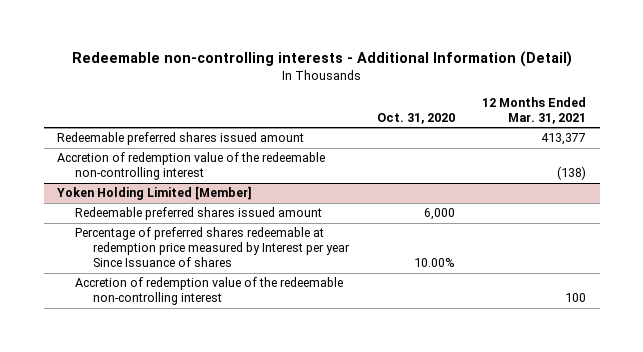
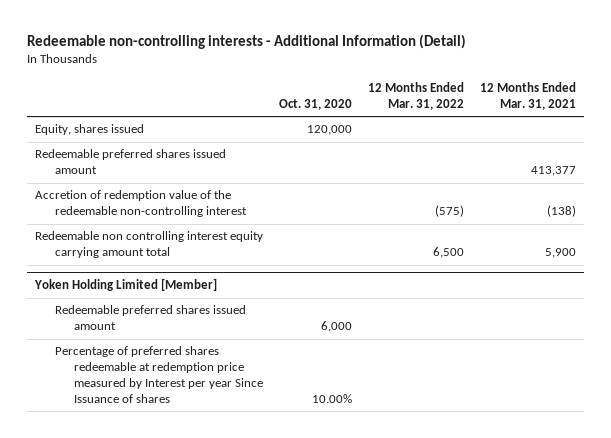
- | Oct. 31, 2020 | 12 Months Ended Mar. 31, 2021
+ | Oct. 31, 2020 | 12 Months Ended Mar. 31, 2022 | 12 Months Ended Mar. 31, 2021
+ Equity, shares issued | 120,000 | |
+ Redeemable non controlling interest equity carrying amount total | | 6,500 | 5,900
@ Yoken Holding Limited [Member]
- Accretion of redemption value of the redeemable non-controlling interest | | 100

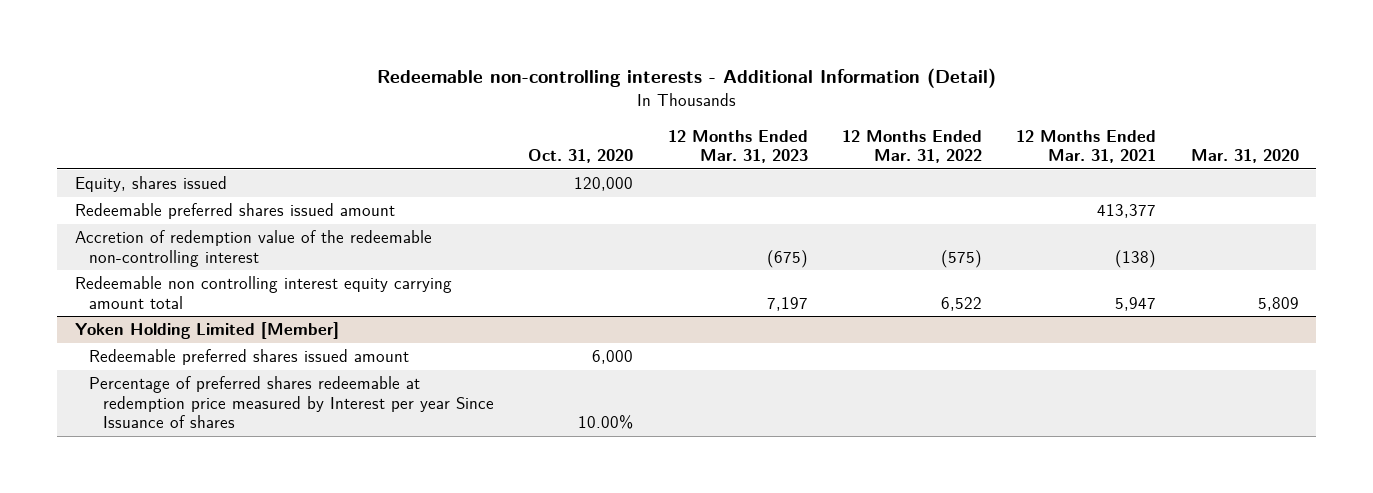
- | Oct. 31, 2020 | 12 Months Ended Mar. 31, 2022 | 12 Months Ended Mar. 31, 2021
+ | Oct. 31, 2020 | 12 Months Ended Mar. 31, 2023 | 12 Months Ended Mar. 31, 2022 | 12 Months Ended Mar. 31, 2021 | Mar. 31, 2020
- Redeemable non controlling interest equity carrying amount total | | 6,500 | 5,900
+ Redeemable non controlling interest equity carrying amount total | | 7,197 | 6,522 | 5,947 | 5,809

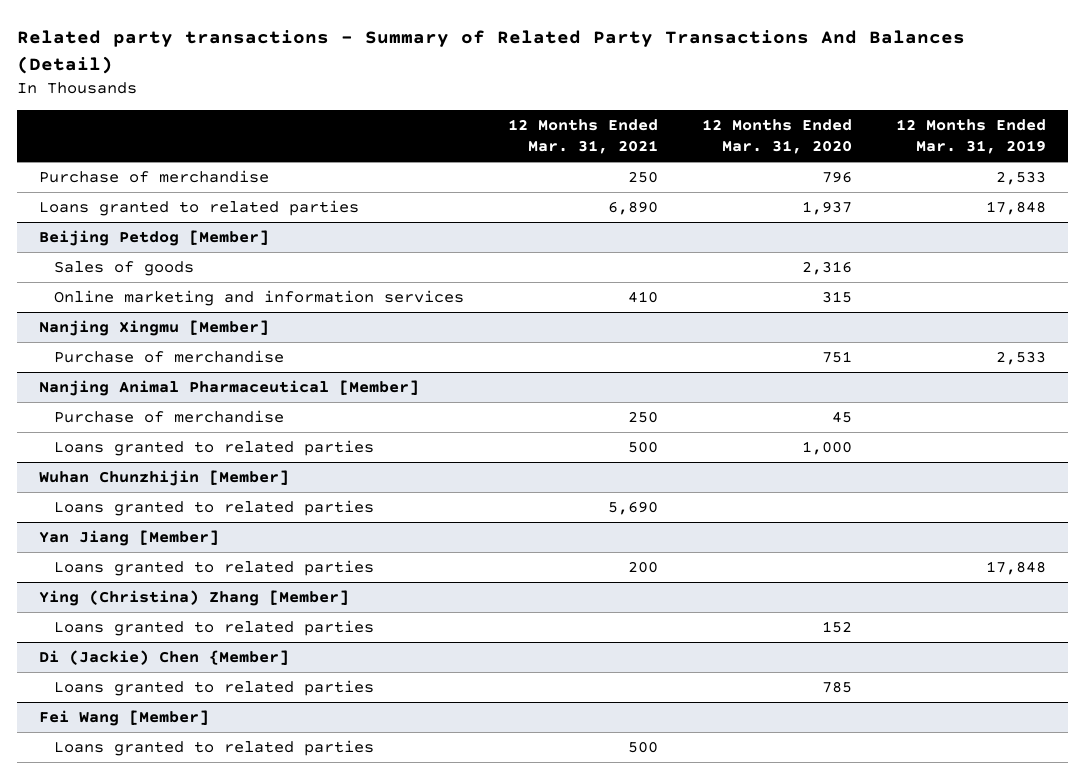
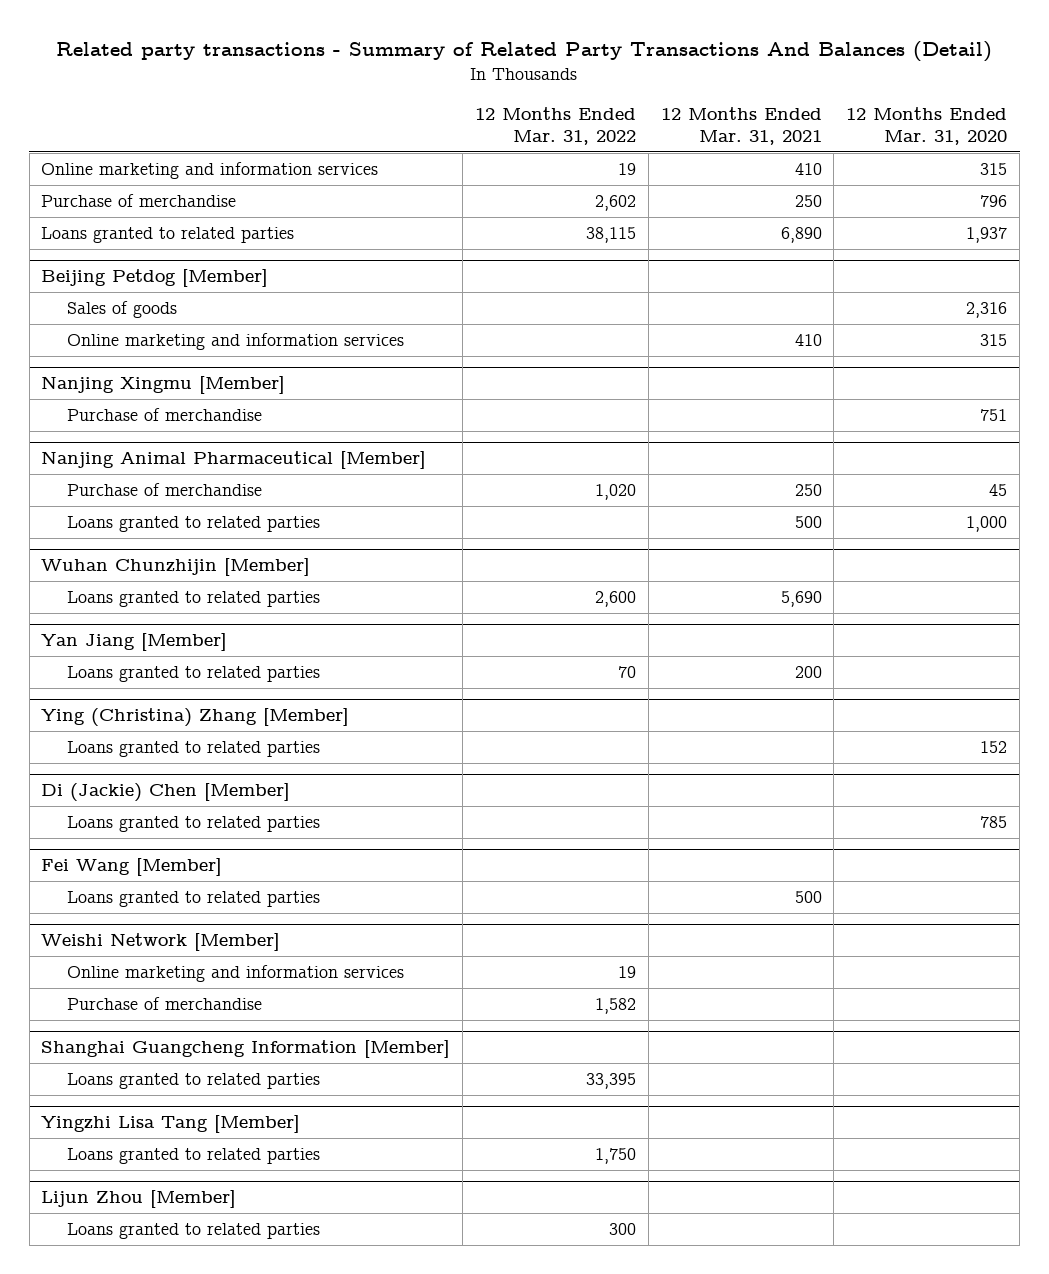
- | 12 Months Ended Mar. 31, 2021 | 12 Months Ended Mar. 31, 2020 | 12 Months Ended Mar. 31, 2019
+ | 12 Months Ended Mar. 31, 2022 | 12 Months Ended Mar. 31, 2021 | 12 Months Ended Mar. 31, 2020
+ Online marketing and information services | 19 | 410 | 315
- Di (Jackie) Chen {Member]
+ Di (Jackie) Chen [Member]
+ Weishi Network [Member]
+ Online marketing and information services | 19 | |
+ Purchase of merchandise | 1,582 | |
+ Shanghai Guangcheng Information [Member]
+ Loans granted to related parties | 33,395 | |
+ Yingzhi Lisa Tang [Member]
+ Loans granted to related parties | 1,750 | |
+ Lijun Zhou [Member]
+ Loans granted to related parties | 300 | |

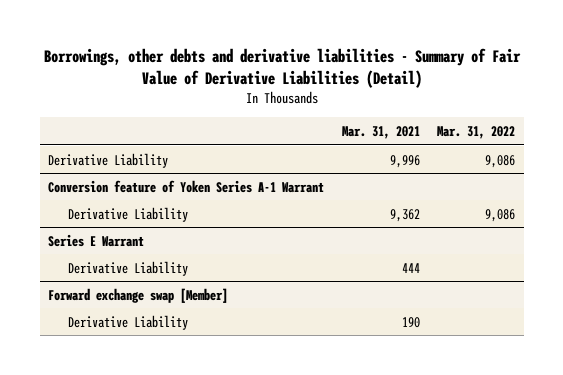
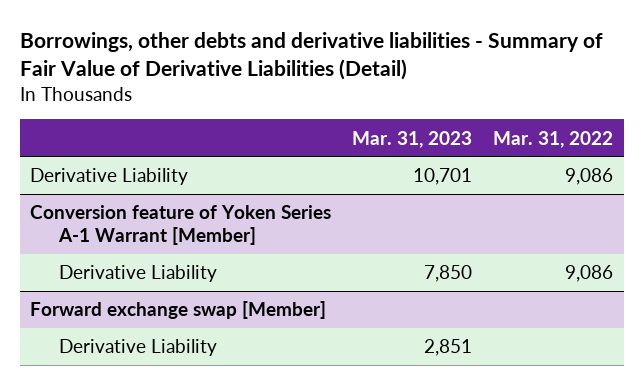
- | Mar. 31, 2021 | Mar. 31, 2022
+ | Mar. 31, 2023 | Mar. 31, 2022
- Conversion feature of Yoken Series A-1 Warrant
+ Conversion feature of Yoken Series A-1 Warrant [Member]
- Series E Warrant
- Derivative Liability | 444 |

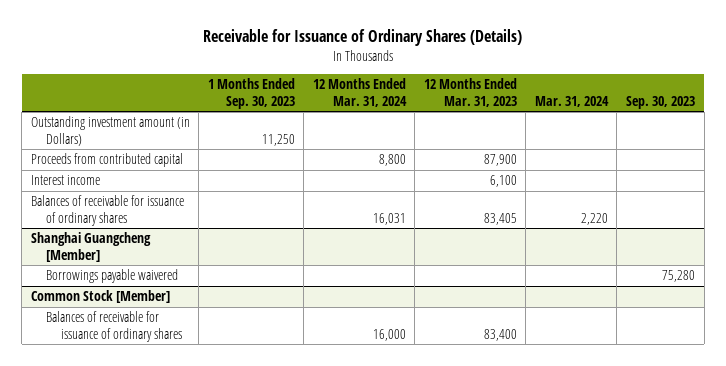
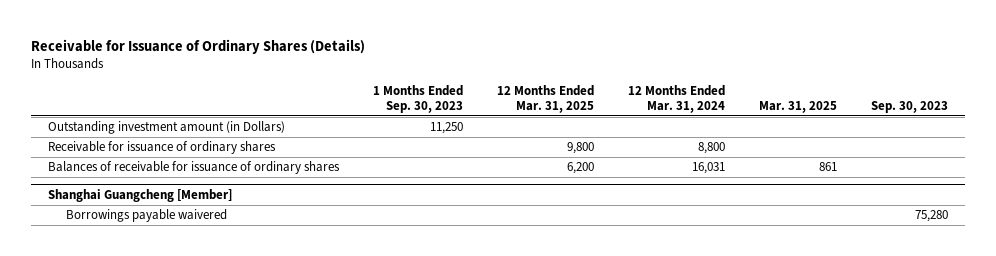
- | 1 Months Ended Sep. 30, 2023 | 12 Months Ended Mar. 31, 2024 | 12 Months Ended Mar. 31, 2023 | Mar. 31, 2024 | Sep. 30, 2023
+ | 1 Months Ended Sep. 30, 2023 | 12 Months Ended Mar. 31, 2025 | 12 Months Ended Mar. 31, 2024 | Mar. 31, 2025 | Sep. 30, 2023
- Proceeds from contributed capital | | 8,800 | 87,900 | |
- Interest income | | | 6,100 | |
+ Receivable for issuance of ordinary shares | | 9,800 | 8,800 | |
- Common Stock [Member]
- Balances of receivable for issuance of ordinary shares | | 16,000 | 83,400 | |

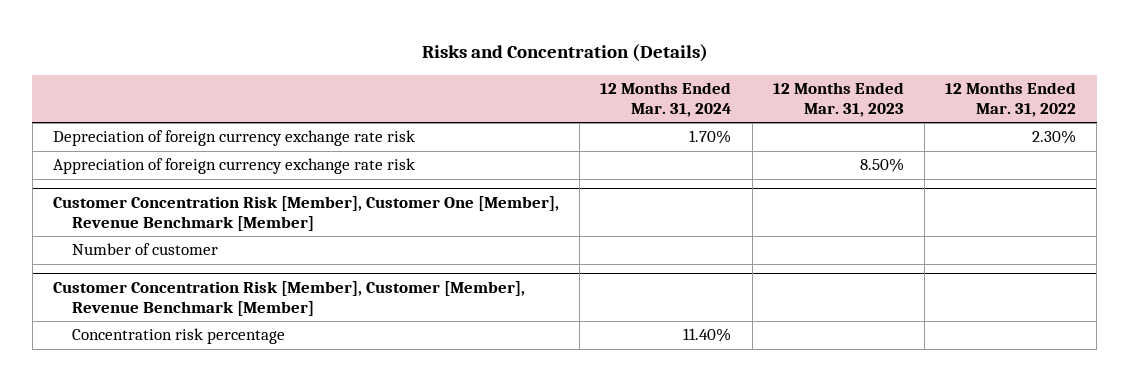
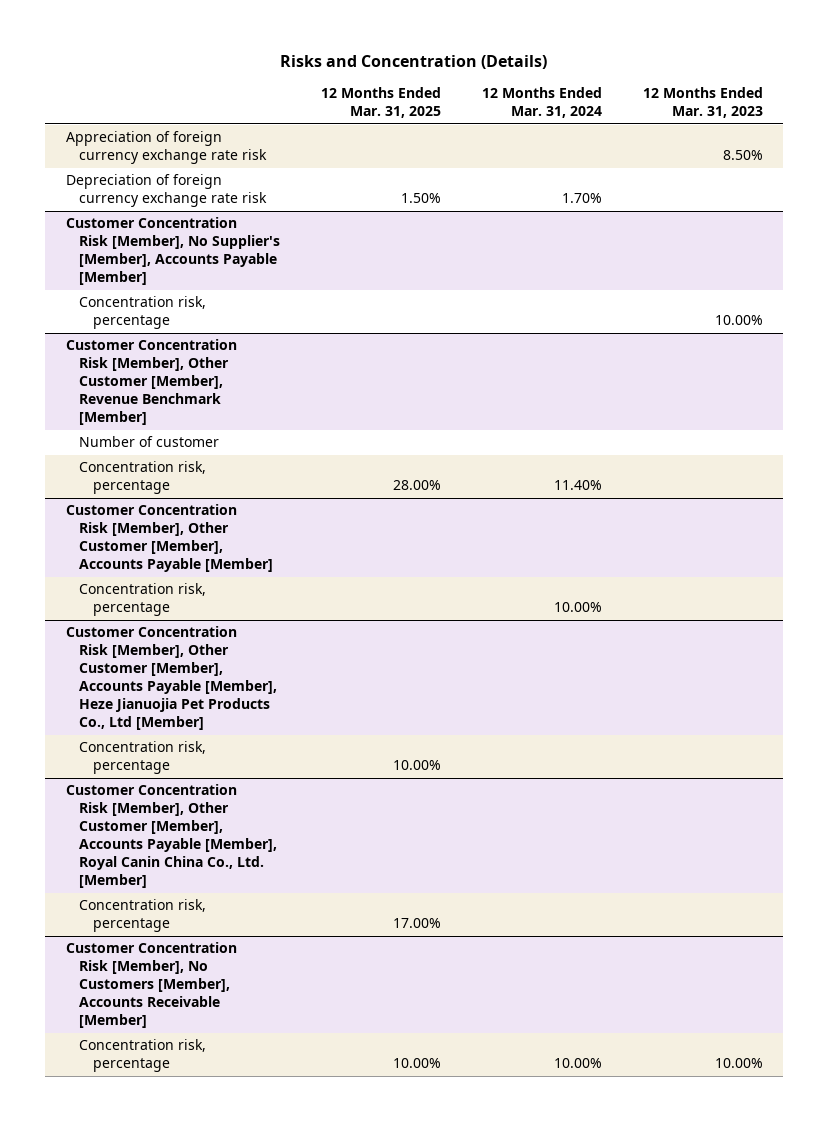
- | 12 Months Ended Mar. 31, 2024 | 12 Months Ended Mar. 31, 2023 | 12 Months Ended Mar. 31, 2022
+ | 12 Months Ended Mar. 31, 2025 | 12 Months Ended Mar. 31, 2024 | 12 Months Ended Mar. 31, 2023
- Customer Concentration Risk [Member], Customer One [Member], Revenue Benchmark [Member]
- Number of customer
- Customer Concentration Risk [Member], Customer [Member], Revenue Benchmark [Member]
- Concentration risk percentage | 11.40% | |
moved down: Depreciation of foreign currency exchange rate risk | 1.50% | 1.70% |
+ Customer Concentration Risk [Member], No Supplier's [Member], Accounts Payable [Member]
+ Concentration risk, percentage | | | 10.00%
+ Customer Concentration Risk [Member], Other Customer [Member], Revenue Benchmark [Member]
+ Number of customer
+ Concentration risk, percentage | 28.00% | 11.40% |
+ Customer Concentration Risk [Member], Other Customer [Member], Accounts Payable [Member]
+ Concentration risk, percentage | | 10.00% |
+ Customer Concentration Risk [Member], Other Customer [Member], Accounts Payable [Member], Heze Jianuojia Pet Products Co., Ltd [Member]
+ Concentration risk, percentage | 10.00% | |
+ Customer Concentration Risk [Member], Other Customer [Member], Accounts Payable [Member], Royal Canin China Co., Ltd. [Member]
+ Concentration risk, percentage | 17.00% | |
+ Customer Concentration Risk [Member], No Customers [Member], Accounts Receivable [Member]
+ Concentration risk, percentage | 10.00% | 10.00% | 10.00%

